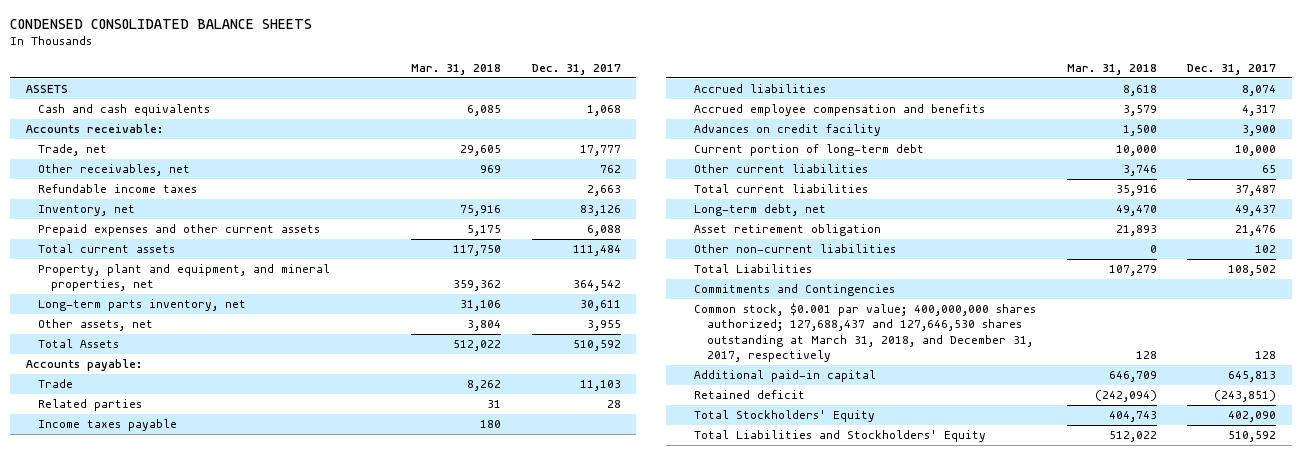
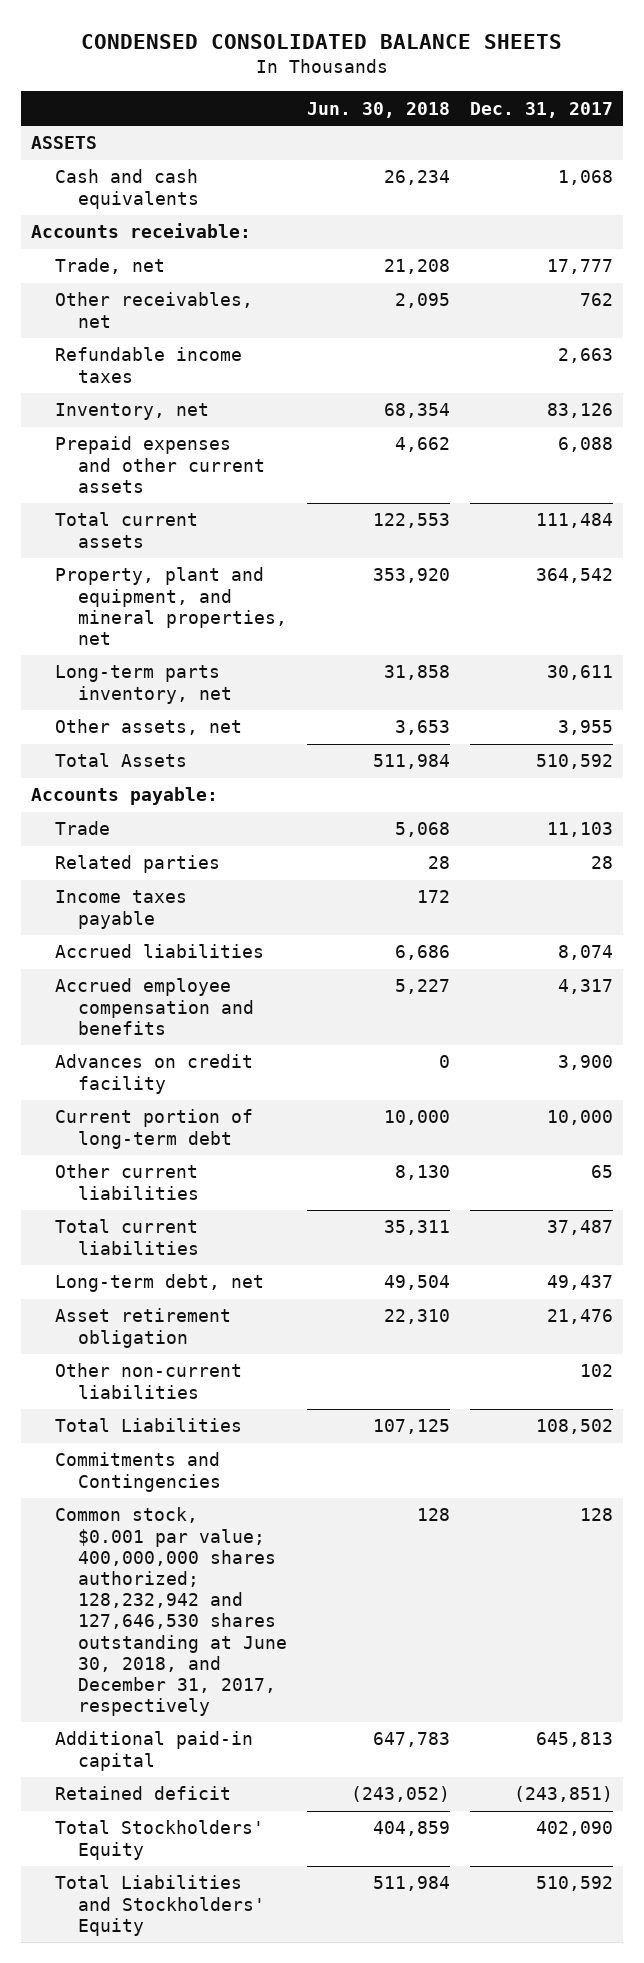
- | Mar. 31, 2018 | Dec. 31, 2017
+ | Jun. 30, 2018 | Dec. 31, 2017
- Common stock, $0.001 par value; 400,000,000 shares authorized; 127,688,437 and 127,646,530 shares outstanding at March 31, 2018, and December 31, 2017, respectively | 128 | 128
+ Common stock, $0.001 par value; 400,000,000 shares authorized; 128,232,942 and 127,646,530 shares outstanding at June 30, 2018, and December 31, 2017, respectively | 128 | 128

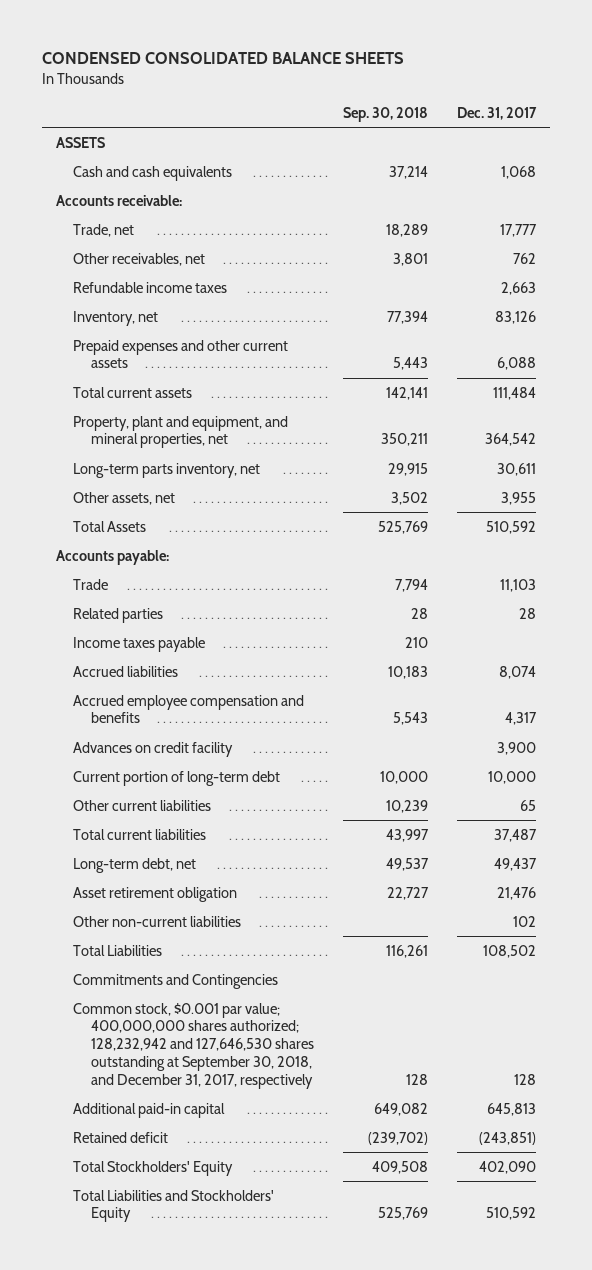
- | Jun. 30, 2018 | Dec. 31, 2017
+ | Sep. 30, 2018 | Dec. 31, 2017
- Common stock, $0.001 par value; 400,000,000 shares authorized; 128,232,942 and 127,646,530 shares outstanding at June 30, 2018, and December 31, 2017, respectively | 128 | 128
+ Common stock, $0.001 par value; 400,000,000 shares authorized; 128,232,942 and 127,646,530 shares outstanding at September 30, 2018, and December 31, 2017, respectively | 128 | 128

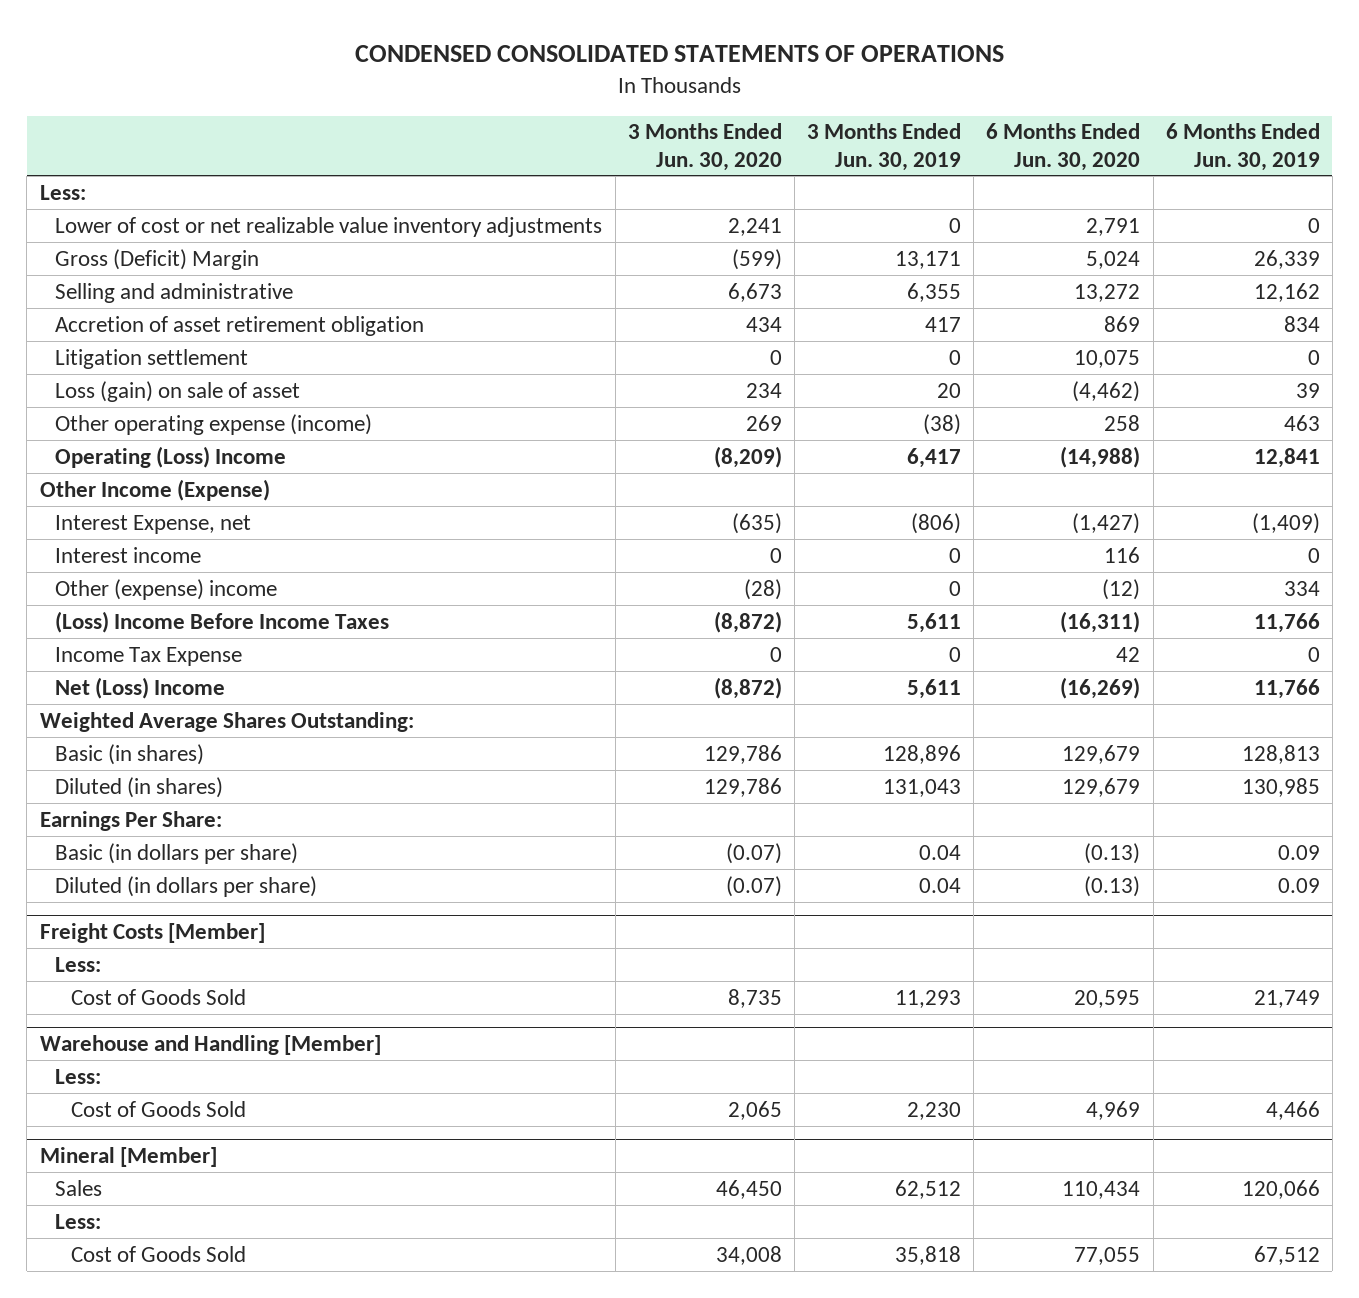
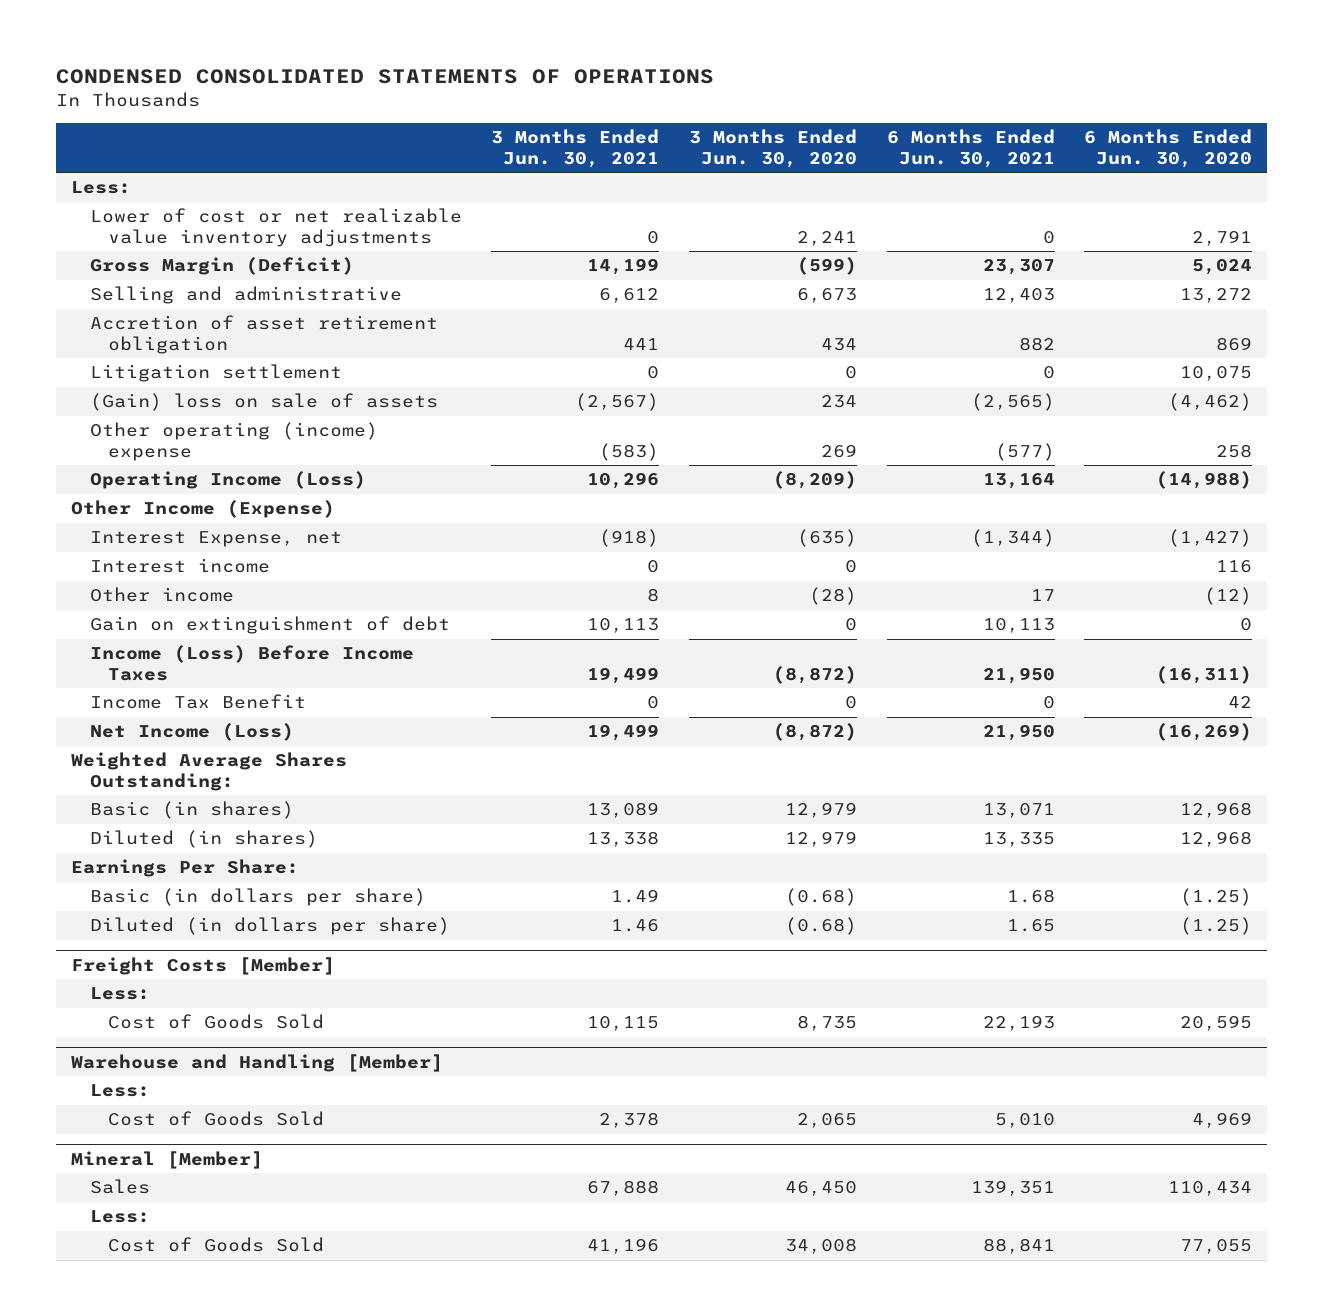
- | 3 Months Ended Jun. 30, 2020 | 3 Months Ended Jun. 30, 2019 | 6 Months Ended Jun. 30, 2020 | 6 Months Ended Jun. 30, 2019
+ | 3 Months Ended Jun. 30, 2021 | 3 Months Ended Jun. 30, 2020 | 6 Months Ended Jun. 30, 2021 | 6 Months Ended Jun. 30, 2020
- Gross (Deficit) Margin | (599) | 13,171 | 5,024 | 26,339
+ Gross Margin (Deficit) | 14,199 | (599) | 23,307 | 5,024
- Loss (gain) on sale of asset | 234 | 20 | (4,462) | 39
- Other operating expense (income) | 269 | (38) | 258 | 463
- Operating (Loss) Income | (8,209) | 6,417 | (14,988) | 12,841
+ (Gain) loss on sale of assets | (2,567) | 234 | (2,565) | (4,462)
+ Other operating (income) expense | (583) | 269 | (577) | 258
+ Operating Income (Loss) | 10,296 | (8,209) | 13,164 | (14,988)
- Other (expense) income | (28) | 0 | (12) | 334
- (Loss) Income Before Income Taxes | (8,872) | 5,611 | (16,311) | 11,766
- Income Tax Expense | 0 | 0 | 42 | 0
- Net (Loss) Income | (8,872) | 5,611 | (16,269) | 11,766
+ Other income | 8 | (28) | 17 | (12)
+ Gain on extinguishment of debt | 10,113 | 0 | 10,113 | 0
+ Income (Loss) Before Income Taxes | 19,499 | (8,872) | 21,950 | (16,311)
+ Income Tax Benefit | 0 | 0 | 0 | 42
+ Net Income (Loss) | 19,499 | (8,872) | 21,950 | (16,269)
- Basic (in shares) | 129,786 | 128,896 | 129,679 | 128,813
- Diluted (in shares) | 129,786 | 131,043 | 129,679 | 130,985
+ Basic (in shares) | 13,089 | 12,979 | 13,071 | 12,968
+ Diluted (in shares) | 13,338 | 12,979 | 13,335 | 12,968
- Basic (in dollars per share) | (0.07) | 0.04 | (0.13) | 0.09
- Diluted (in dollars per share) | (0.07) | 0.04 | (0.13) | 0.09
+ Basic (in dollars per share) | 1.49 | (0.68) | 1.68 | (1.25)
+ Diluted (in dollars per share) | 1.46 | (0.68) | 1.65 | (1.25)

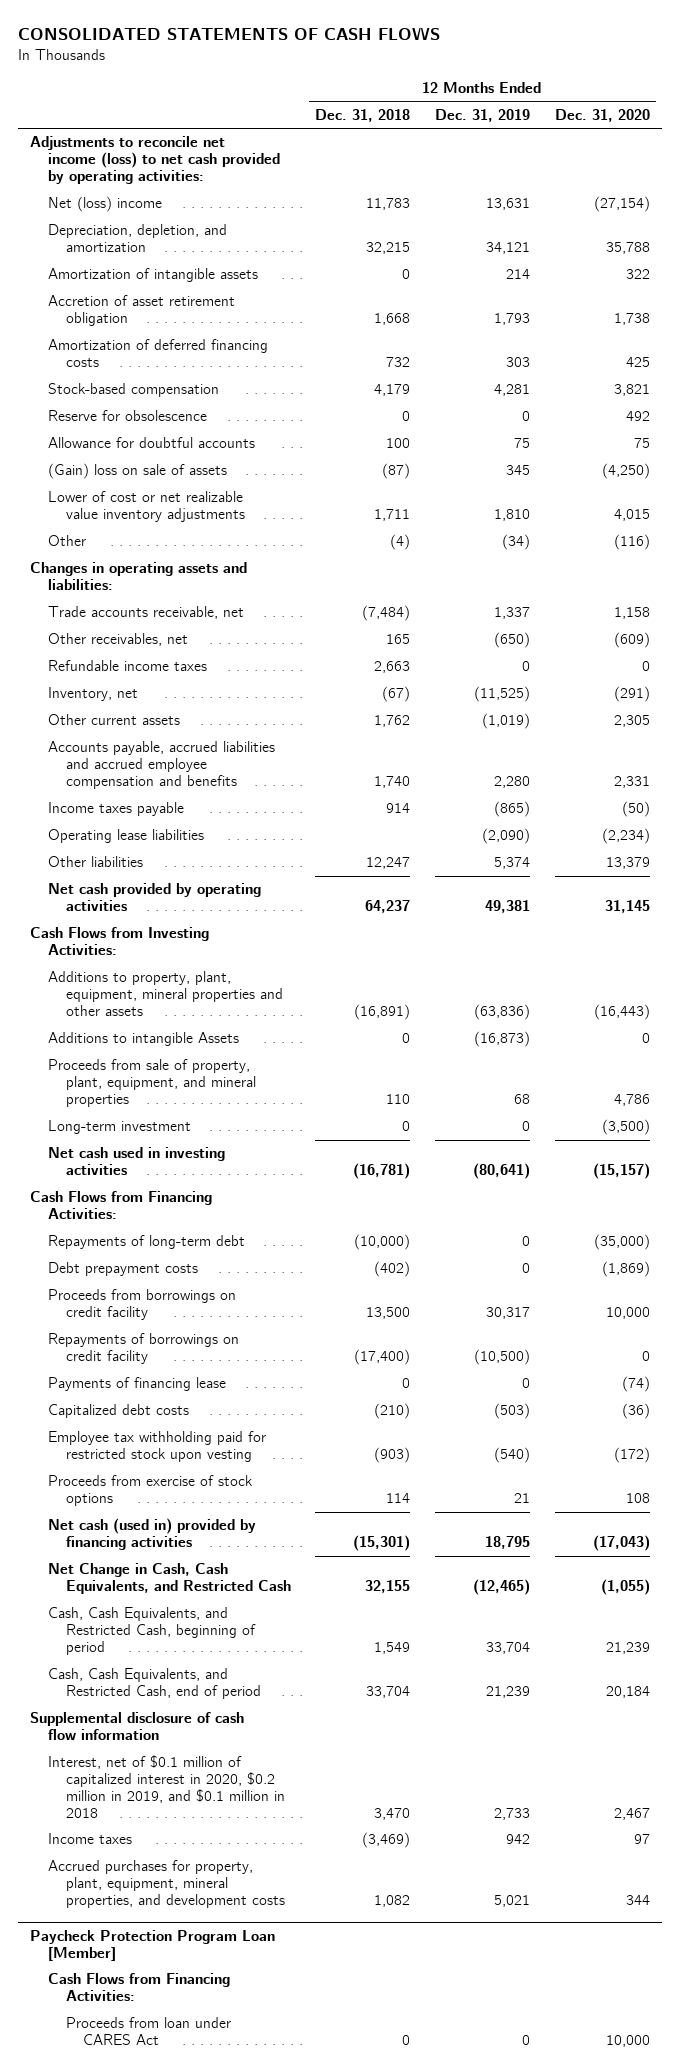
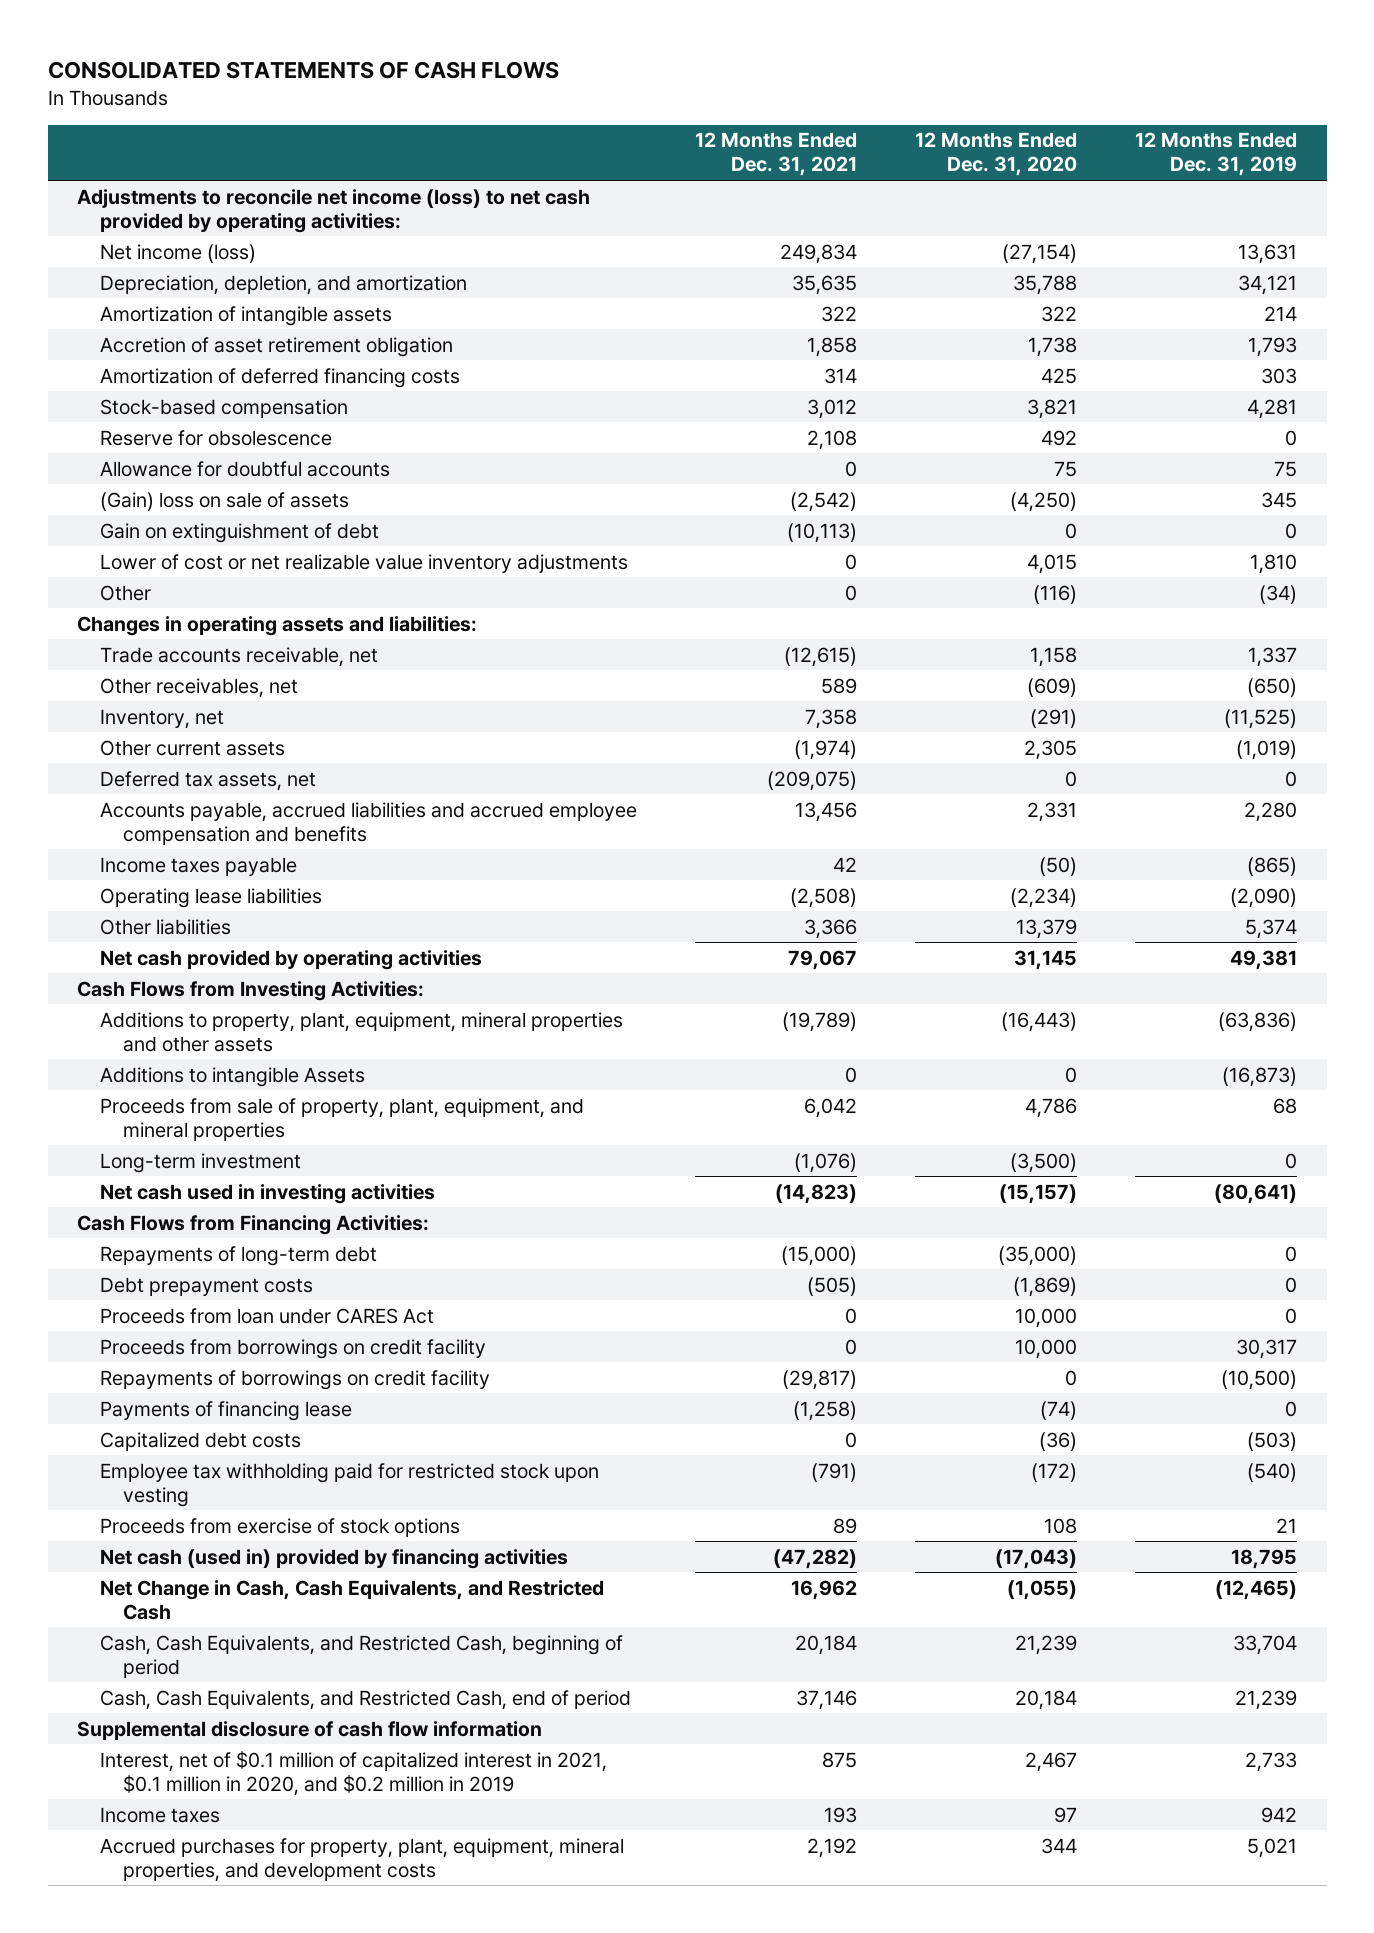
- | 12 Months Ended Dec. 31, 2018 | 12 Months Ended Dec. 31, 2019 | 12 Months Ended Dec. 31, 2020
+ | 12 Months Ended Dec. 31, 2021 | 12 Months Ended Dec. 31, 2020 | 12 Months Ended Dec. 31, 2019
- Net (loss) income | 11,783 | 13,631 | (27,154)
+ Net income (loss) | 249,834 | (27,154) | 13,631
+ Gain on extinguishment of debt | (10,113) | 0 | 0
- Refundable income taxes | 2,663 | 0 | 0
+ Deferred tax assets, net | (209,075) | 0 | 0
+ Proceeds from loan under CARES Act | 0 | 10,000 | 0
- Interest, net of $0.1 million of capitalized interest in 2020, $0.2 million in 2019, and $0.1 million in 2018 | 3,470 | 2,733 | 2,467
+ Interest, net of $0.1 million of capitalized interest in 2021, $0.1 million in 2020, and $0.2 million in 2019 | 875 | 2,467 | 2,733
- Paycheck Protection Program Loan [Member]
- Cash Flows from Financing Activities:
- Proceeds from loan under CARES Act | 0 | 0 | 10,000

